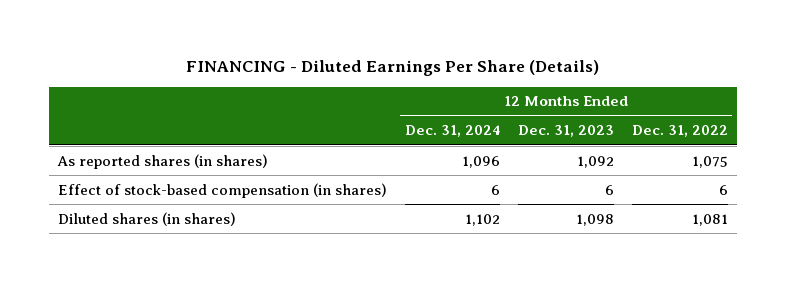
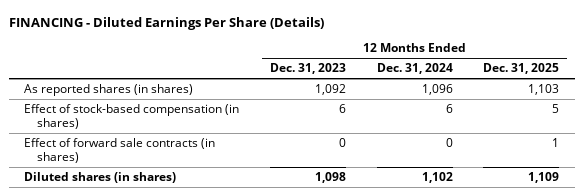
- | 12 Months Ended Dec. 31, 2024 | 12 Months Ended Dec. 31, 2023 | 12 Months Ended Dec. 31, 2022
+ | 12 Months Ended Dec. 31, 2023 | 12 Months Ended Dec. 31, 2024 | 12 Months Ended Dec. 31, 2025
+ Effect of forward sale contracts (in shares) | 0 | 0 | 1

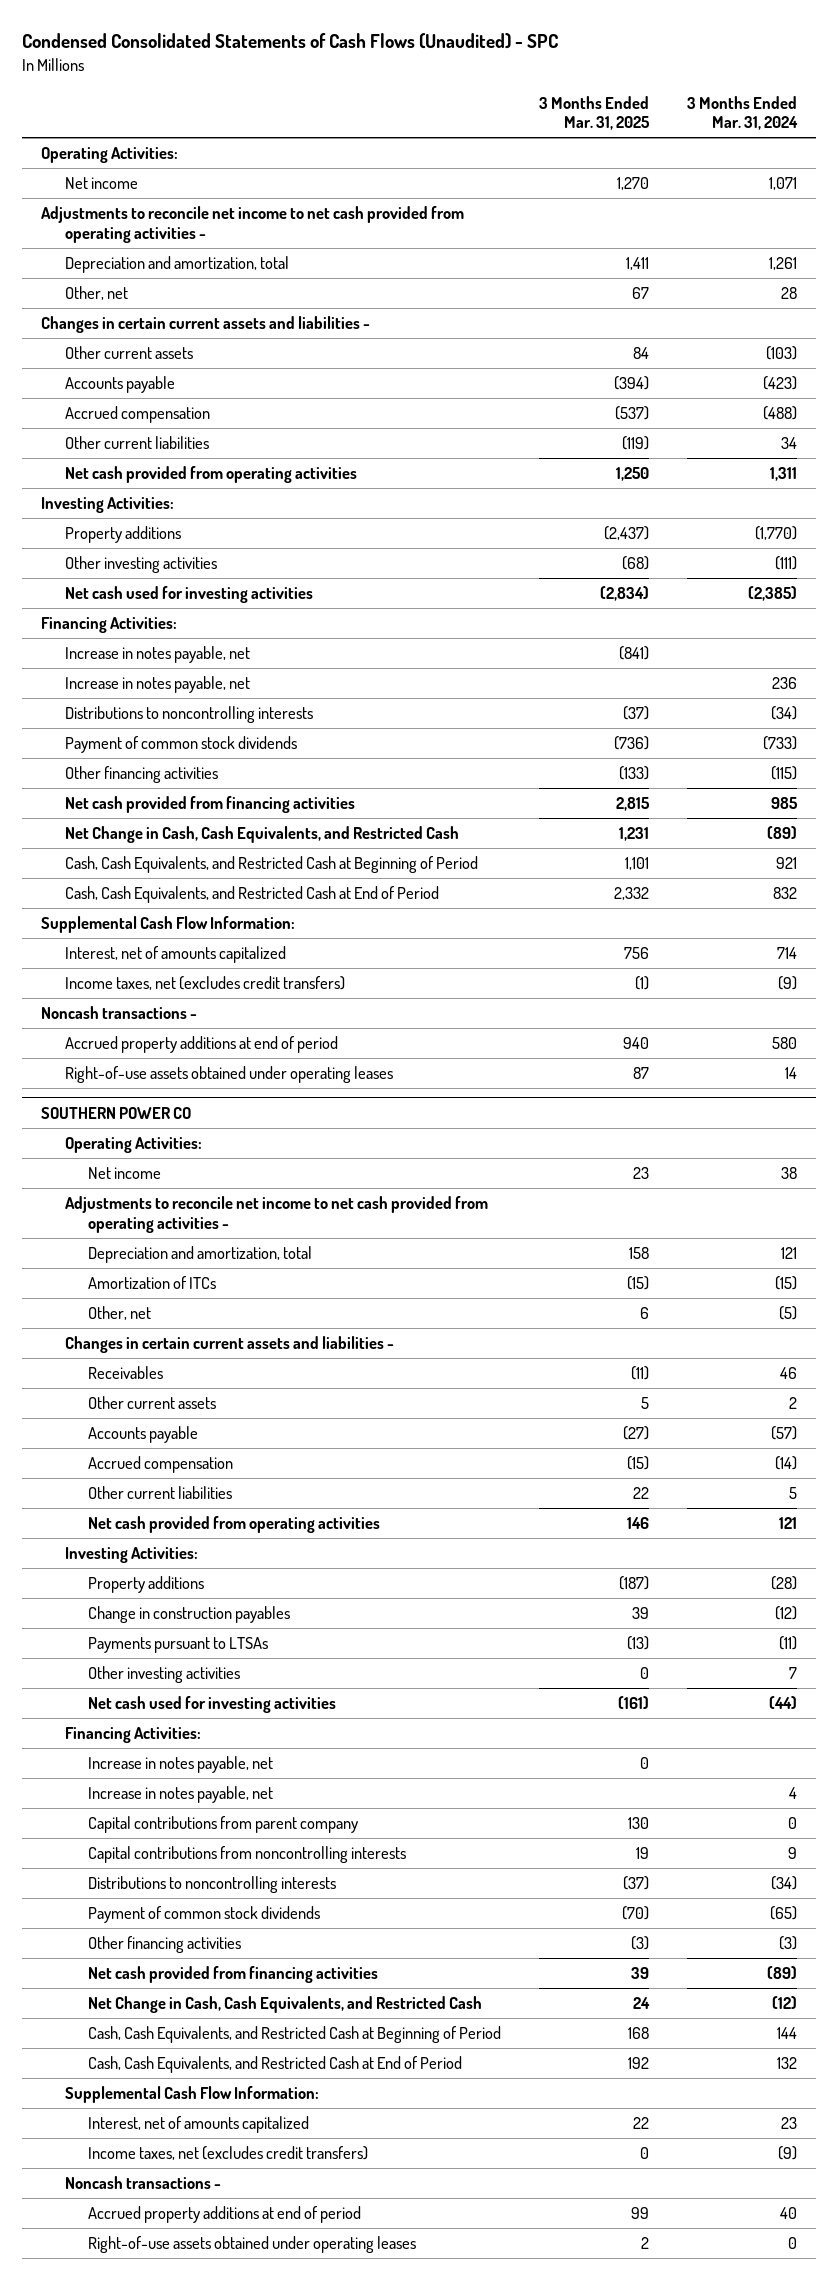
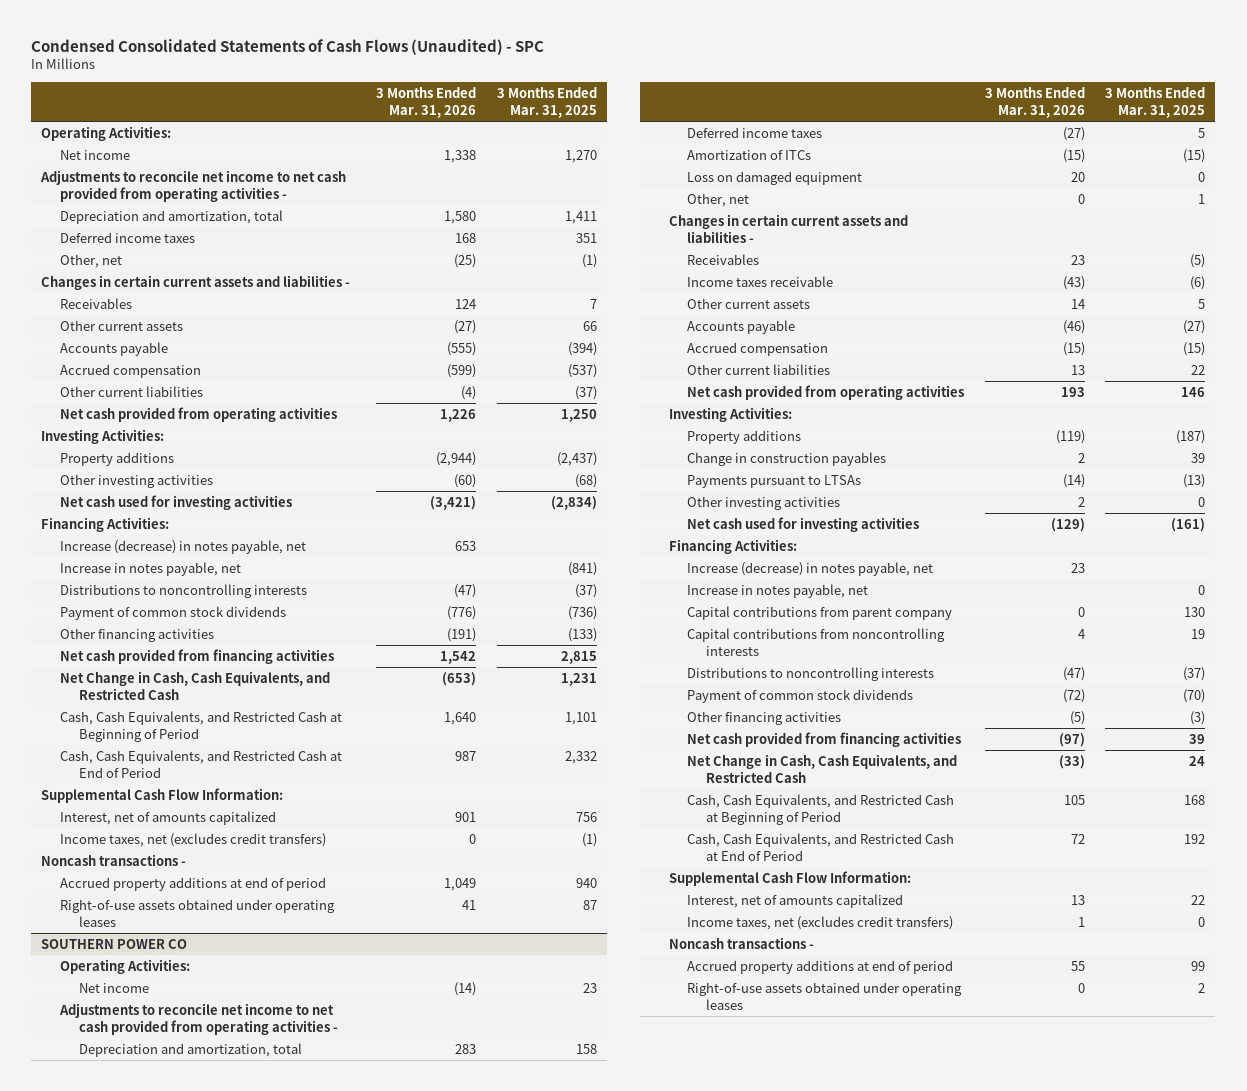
- | 3 Months Ended Mar. 31, 2025 | 3 Months Ended Mar. 31, 2024
+ | 3 Months Ended Mar. 31, 2026 | 3 Months Ended Mar. 31, 2025
- Other, net | 67 | 28
+ Deferred income taxes | 168 | 351
+ Other, net | (25) | (1)
- Other current assets | 84 | (103)
+ Receivables | 124 | 7
+ Other current assets | (27) | 66
- Other current liabilities | (119) | 34
+ Other current liabilities | (4) | (37)
+ Increase (decrease) in notes payable, net | 653 |
- Increase in notes payable, net | | 236
@ SOUTHERN POWER CO
+ Deferred income taxes | (27) | 5
- Other, net | 6 | (5)
+ Loss on damaged equipment | 20 | 0
+ Other, net | 0 | 1
- Receivables | (11) | 46
+ Receivables | 23 | (5)
+ Income taxes receivable | (43) | (6)
+ Increase (decrease) in notes payable, net | 23 |
- Increase in notes payable, net | | 4

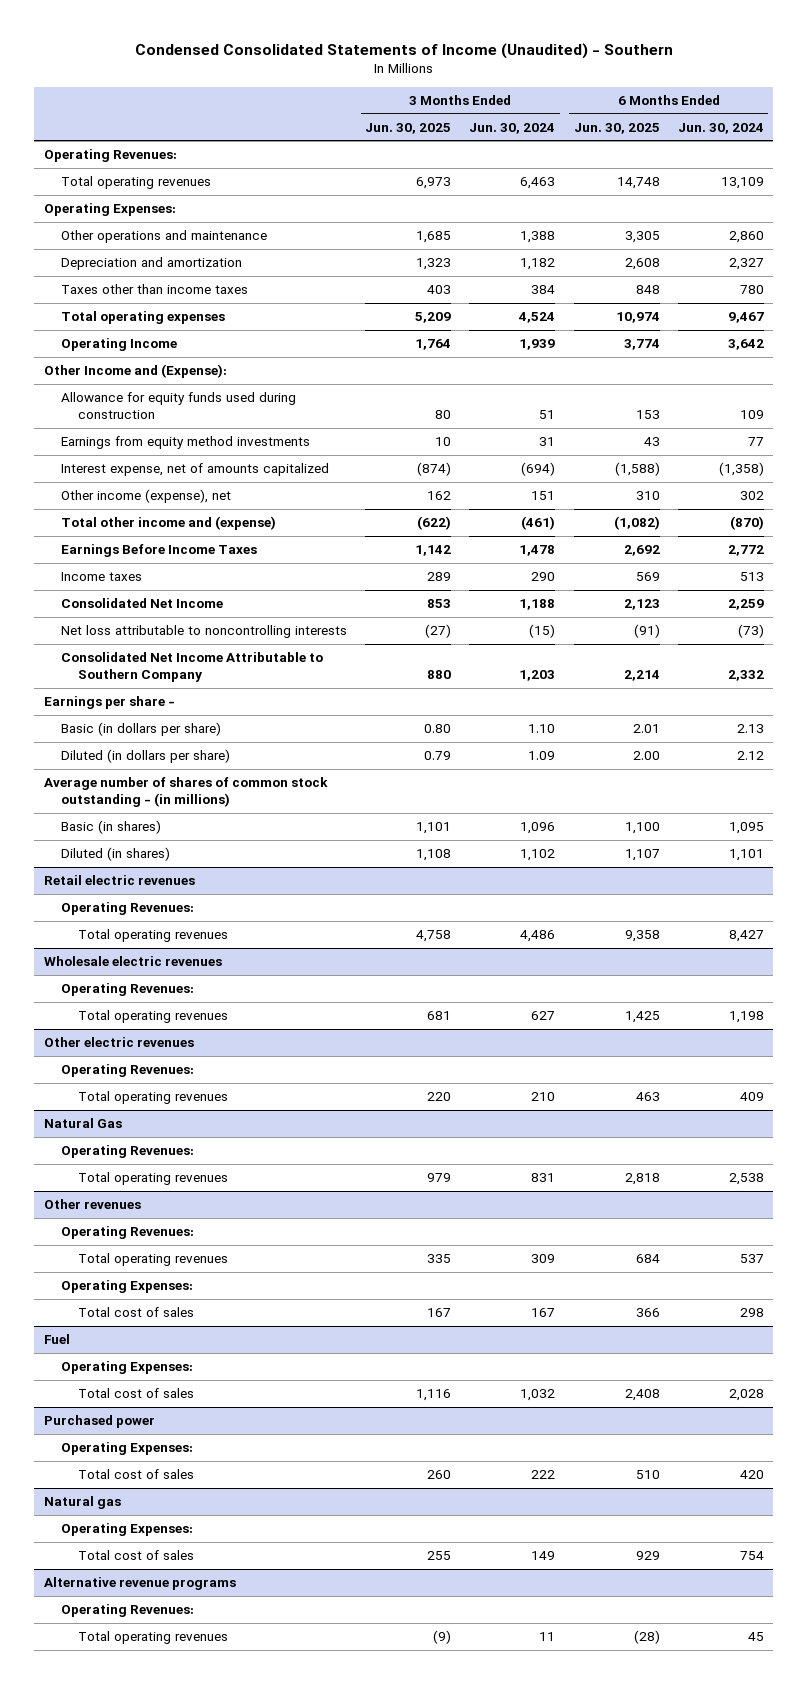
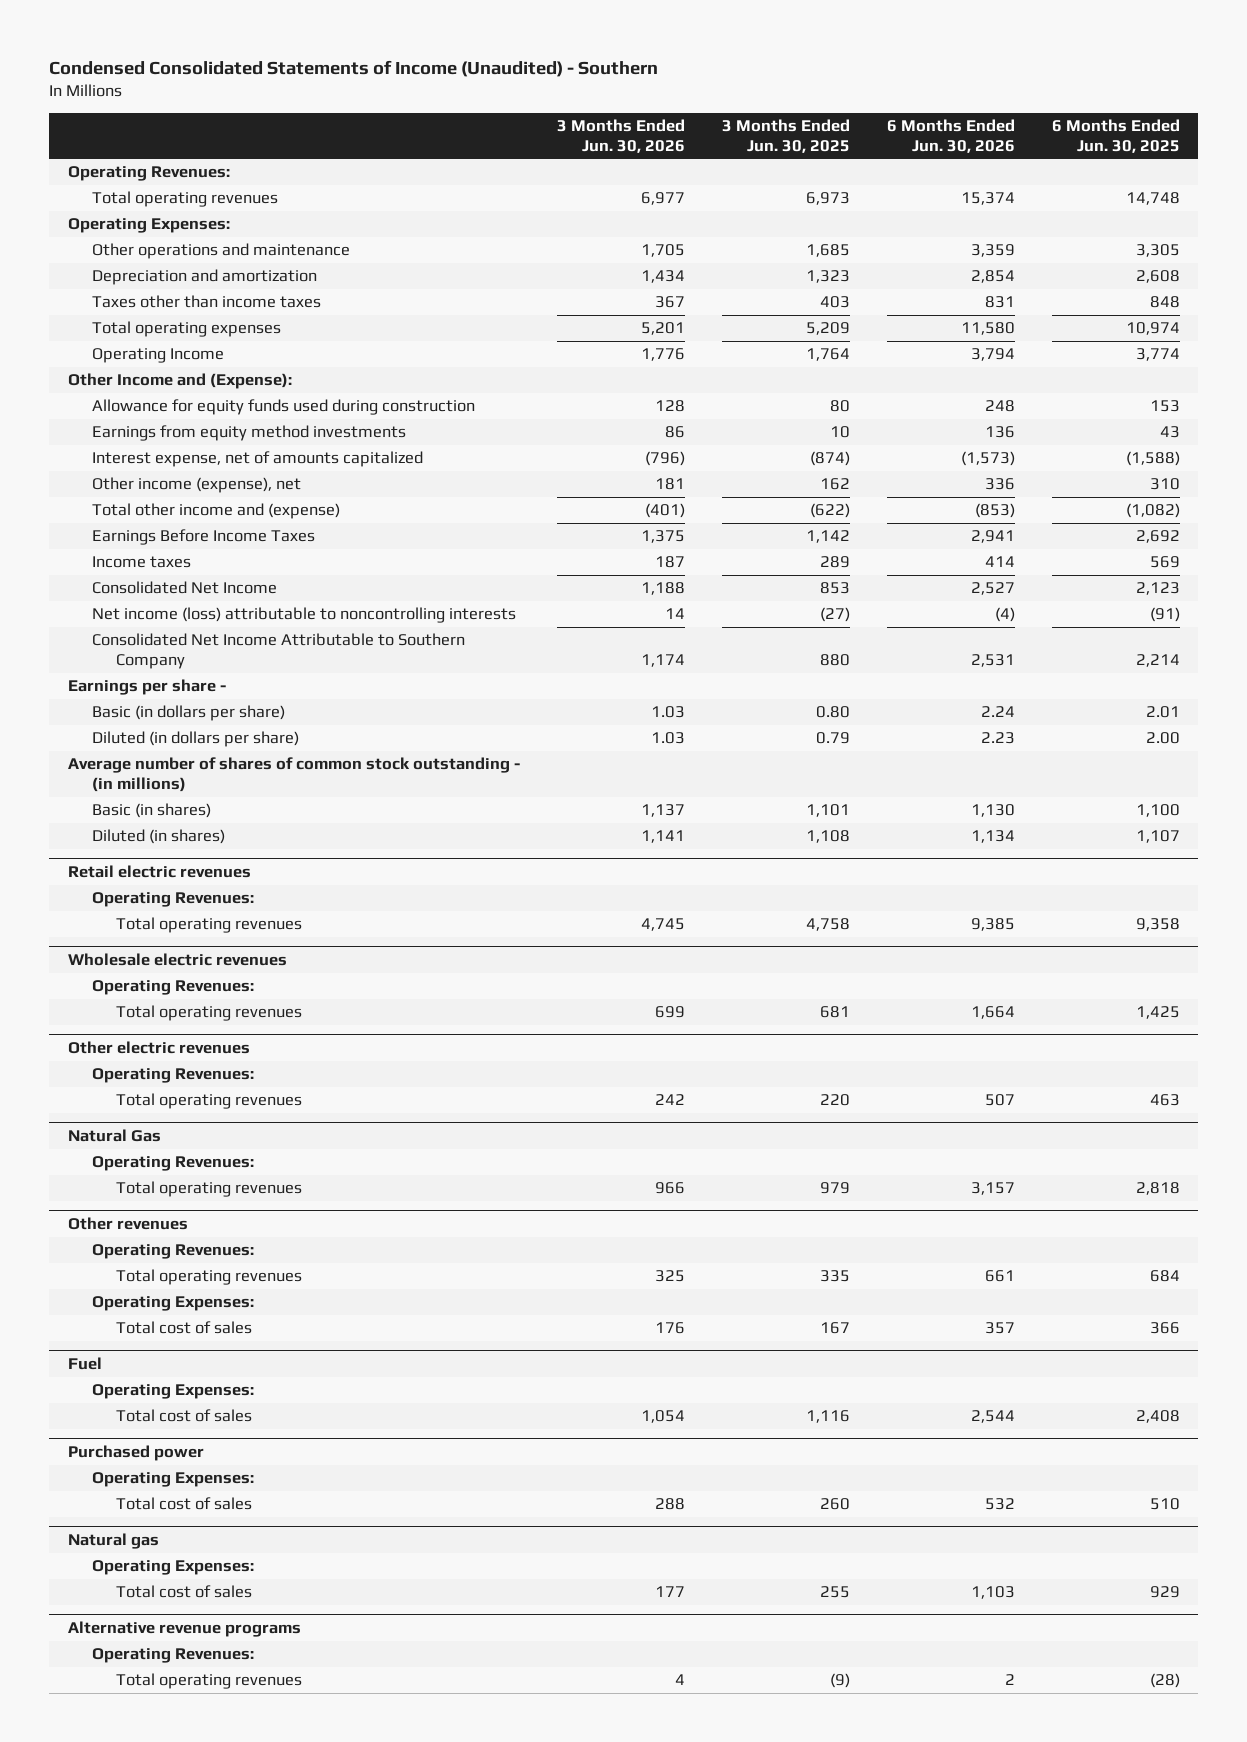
- | 3 Months Ended Jun. 30, 2025 | 3 Months Ended Jun. 30, 2024 | 6 Months Ended Jun. 30, 2025 | 6 Months Ended Jun. 30, 2024
+ | 3 Months Ended Jun. 30, 2026 | 3 Months Ended Jun. 30, 2025 | 6 Months Ended Jun. 30, 2026 | 6 Months Ended Jun. 30, 2025
- Net loss attributable to noncontrolling interests | (27) | (15) | (91) | (73)
+ Net income (loss) attributable to noncontrolling interests | 14 | (27) | (4) | (91)

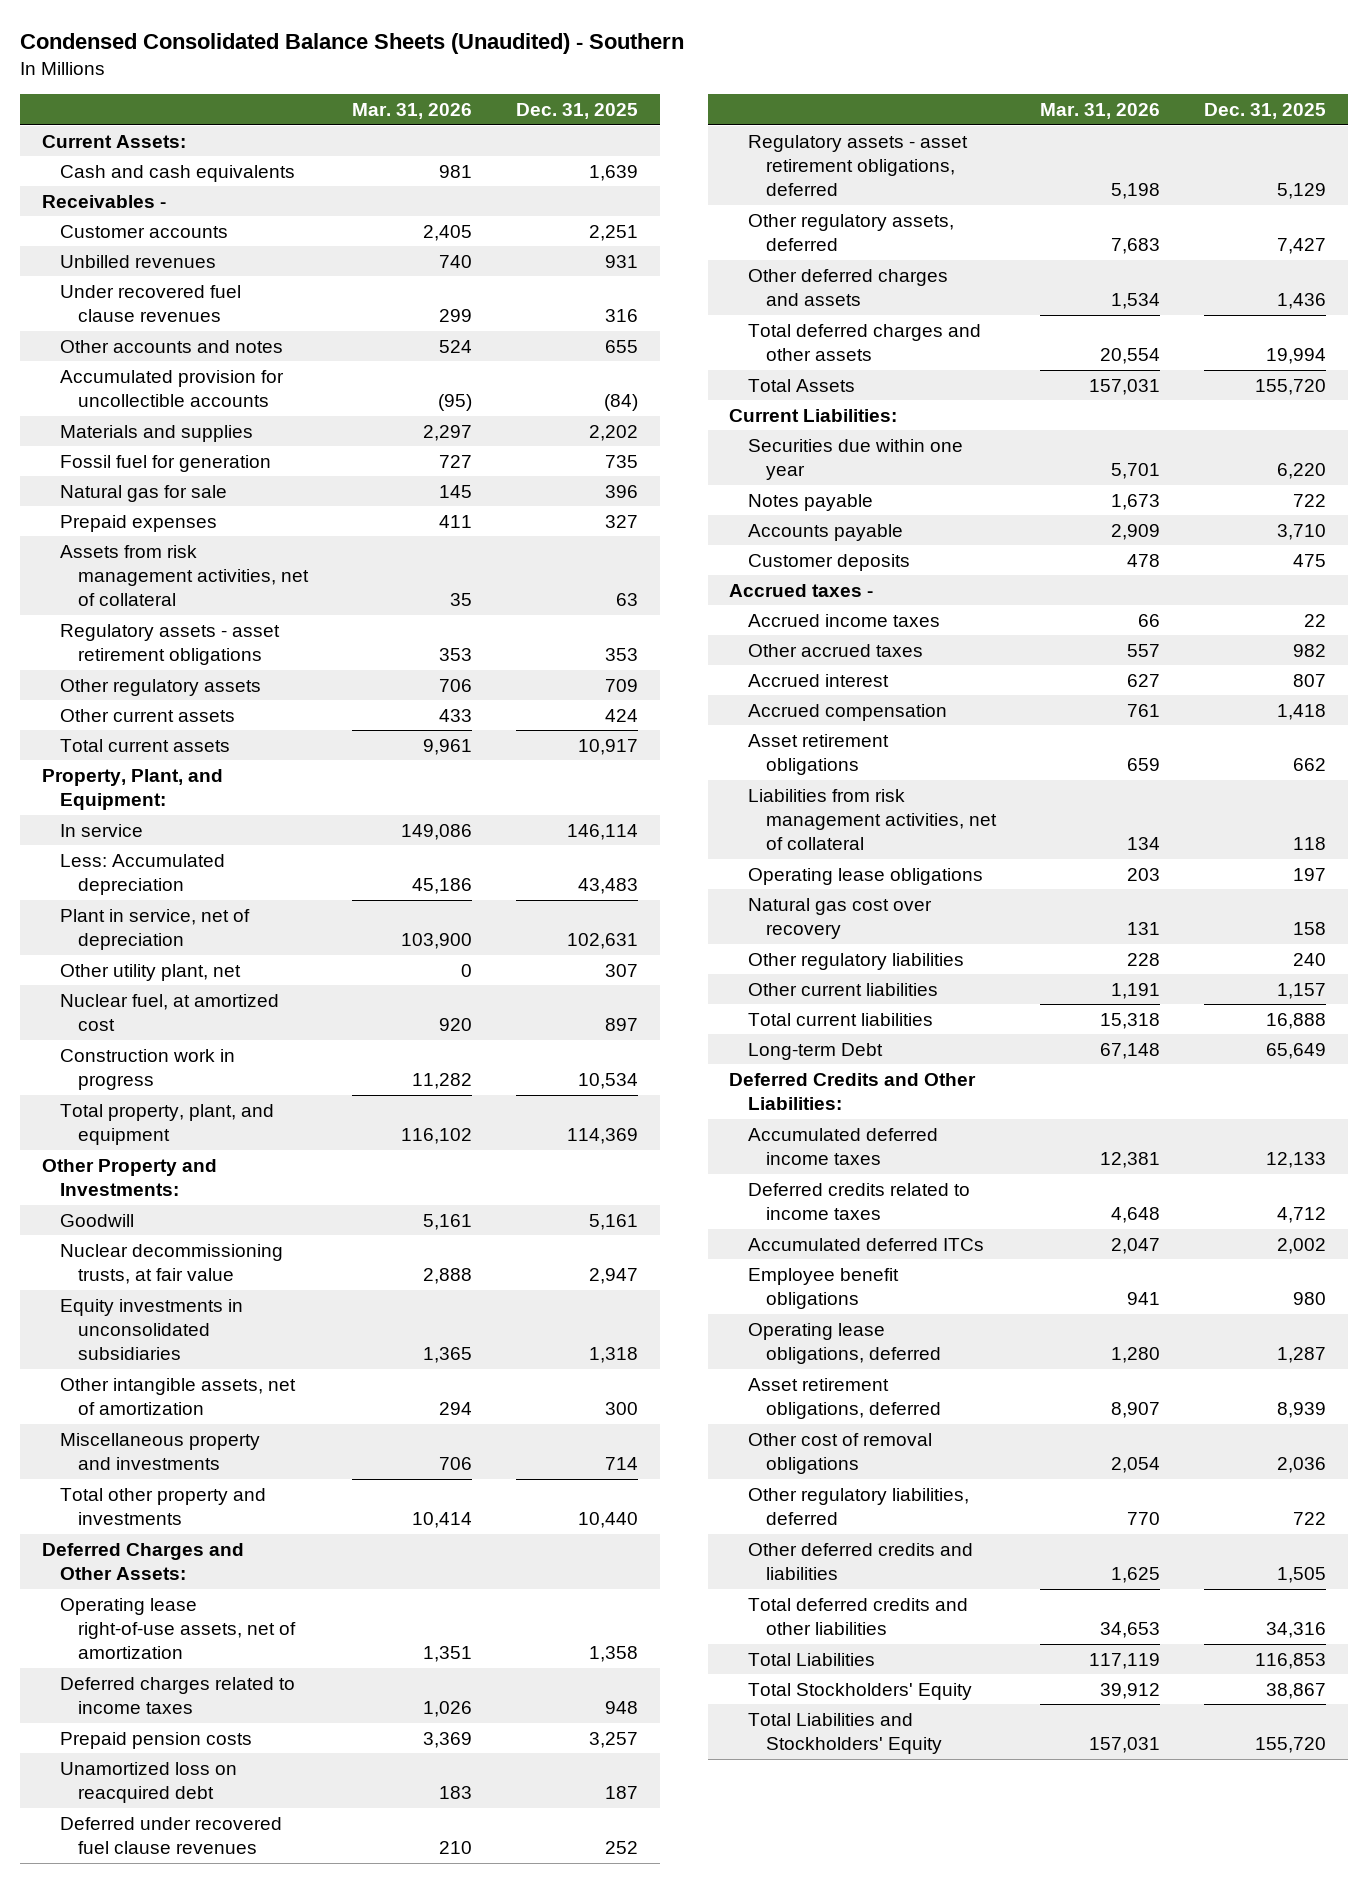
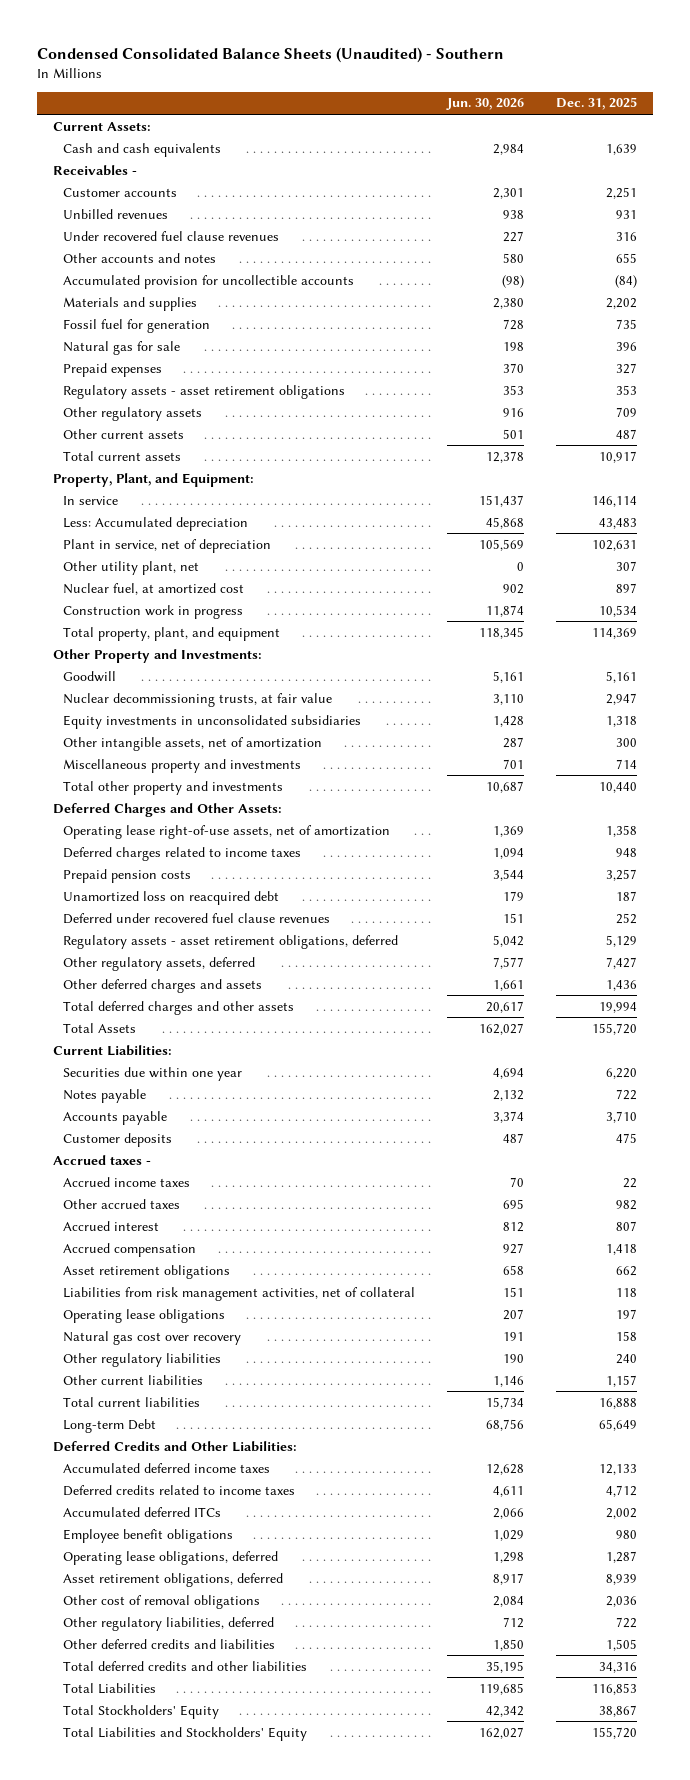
- | Mar. 31, 2026 | Dec. 31, 2025
+ | Jun. 30, 2026 | Dec. 31, 2025
- Assets from risk management activities, net of collateral | 35 | 63
- Other current assets | 433 | 424
+ Other current assets | 501 | 487

